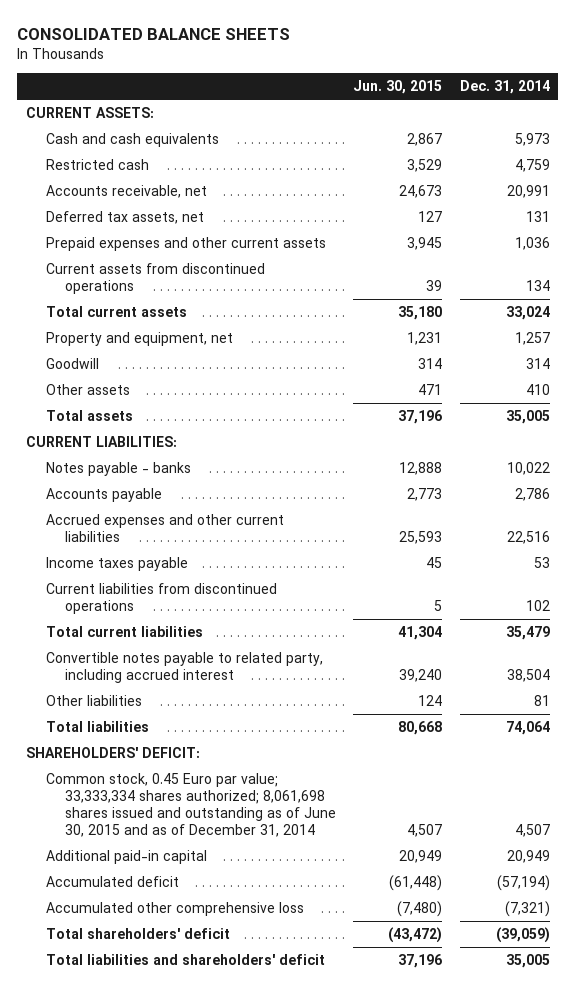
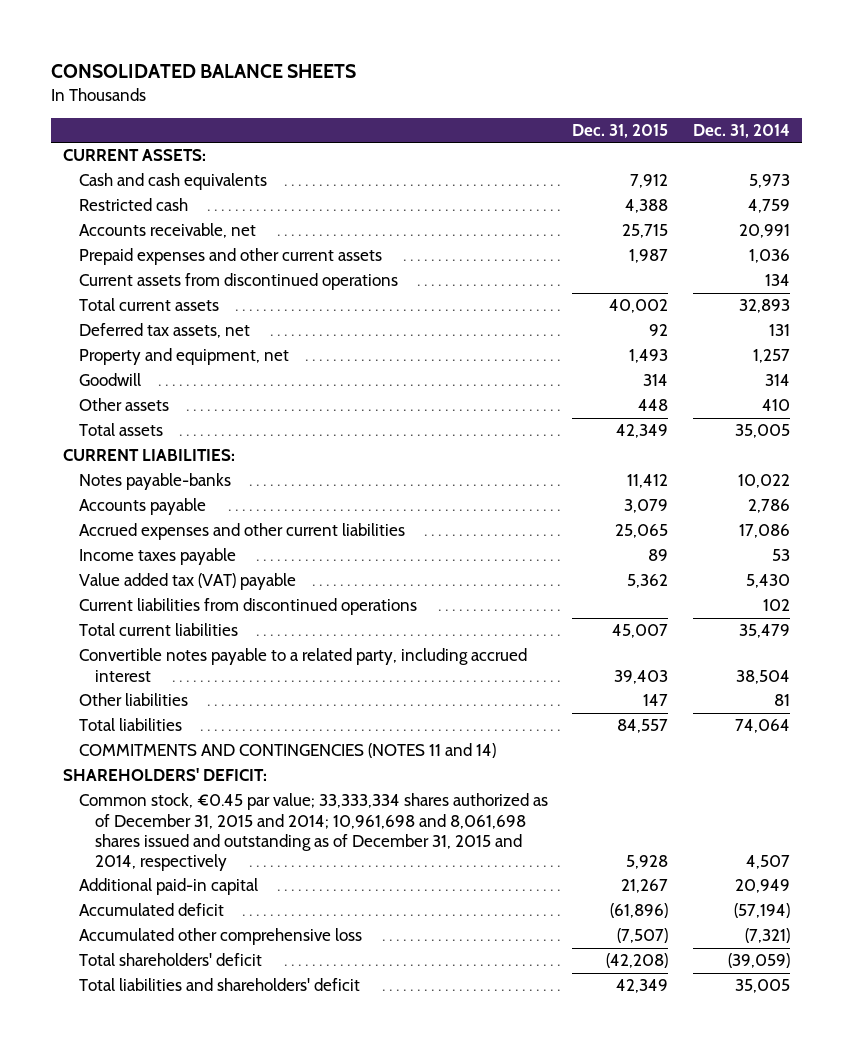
- | Jun. 30, 2015 | Dec. 31, 2014
+ | Dec. 31, 2015 | Dec. 31, 2014
- Total current assets | 35,180 | 33,024
+ Total current assets | 40,002 | 32,893
moved down: Deferred tax assets, net | 92 | 131
- Notes payable - banks | 12,888 | 10,022
+ Notes payable-banks | 11,412 | 10,022
- Accrued expenses and other current liabilities | 25,593 | 22,516
+ Accrued expenses and other current liabilities | 25,065 | 17,086
+ Value added tax (VAT) payable | 5,362 | 5,430
- Convertible notes payable to related party, including accrued interest | 39,240 | 38,504
+ Convertible notes payable to a related party, including accrued interest | 39,403 | 38,504
+ COMMITMENTS AND CONTINGENCIES (NOTES 11 and 14)
- Common stock, 0.45 Euro par value; 33,333,334 shares authorized; 8,061,698 shares issued and outstanding as of June 30, 2015 and as of December 31, 2014 | 4,507 | 4,507
+ Common stock, €0.45 par value; 33,333,334 shares authorized as of December 31, 2015 and 2014; 10,961,698 and 8,061,698 shares issued and outstanding as of December 31, 2015 and 2014, respectively | 5,928 | 4,507

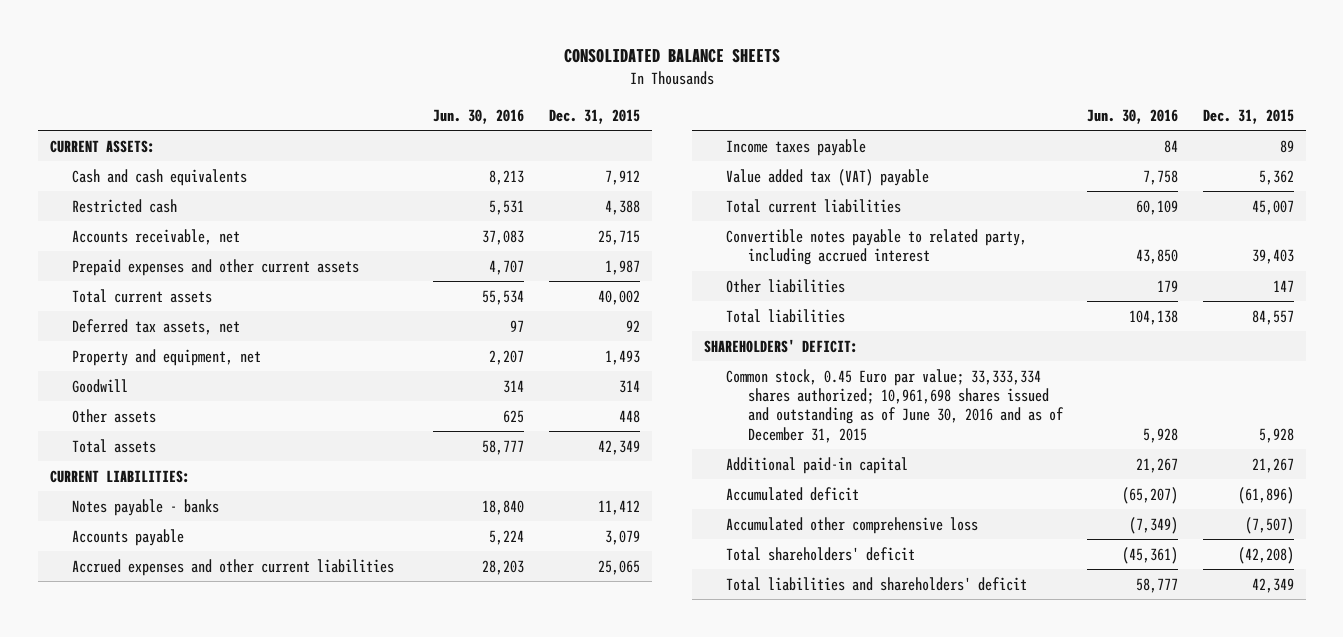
- | Dec. 31, 2015 | Dec. 31, 2014
+ | Jun. 30, 2016 | Dec. 31, 2015
- Current assets from discontinued operations | | 134
- Notes payable-banks | 11,412 | 10,022
+ Notes payable - banks | 18,840 | 11,412
- Current liabilities from discontinued operations | | 102
- Convertible notes payable to a related party, including accrued interest | 39,403 | 38,504
+ Convertible notes payable to related party, including accrued interest | 43,850 | 39,403
- COMMITMENTS AND CONTINGENCIES (NOTES 11 and 14)
- Common stock, €0.45 par value; 33,333,334 shares authorized as of December 31, 2015 and 2014; 10,961,698 and 8,061,698 shares issued and outstanding as of December 31, 2015 and 2014, respectively | 5,928 | 4,507
+ Common stock, 0.45 Euro par value; 33,333,334 shares authorized; 10,961,698 shares issued and outstanding as of June 30, 2016 and as of December 31, 2015 | 5,928 | 5,928

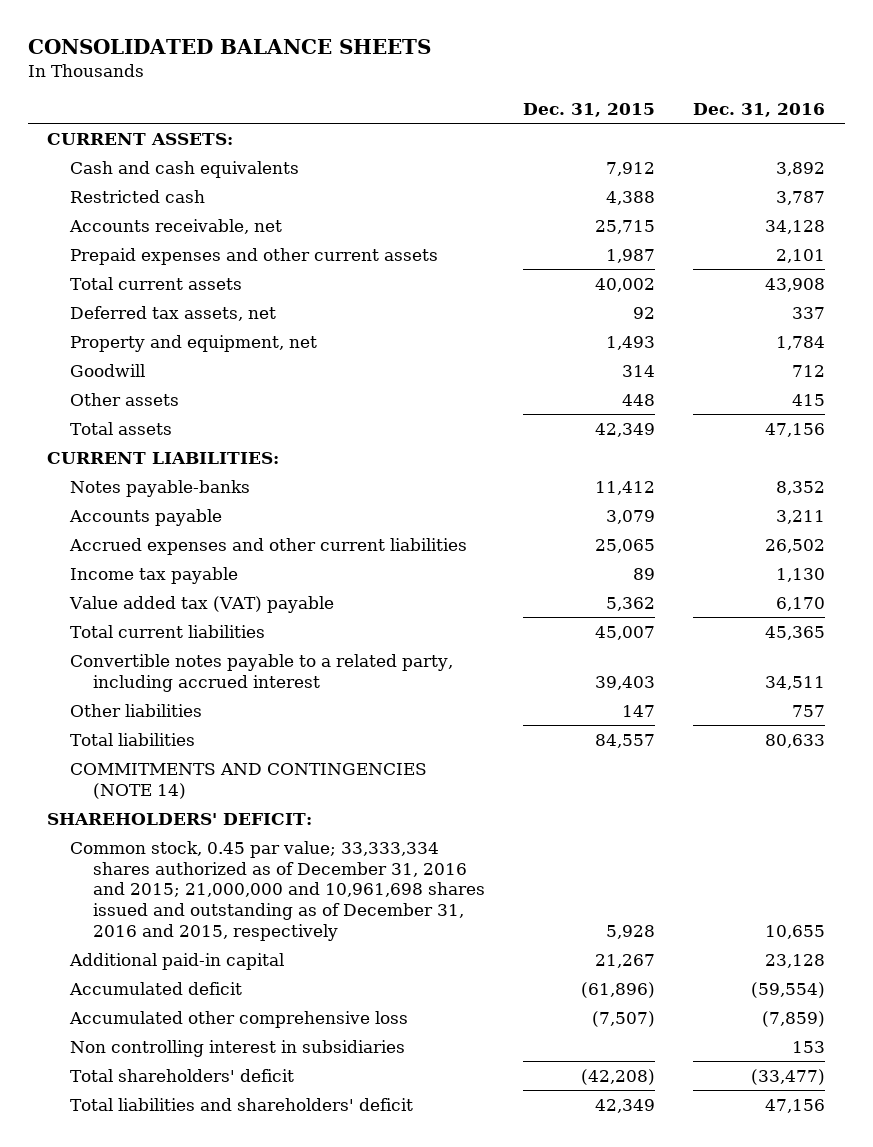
- | Jun. 30, 2016 | Dec. 31, 2015
+ | Dec. 31, 2015 | Dec. 31, 2016
- Notes payable - banks | 18,840 | 11,412
+ Notes payable-banks | 11,412 | 8,352
- Income taxes payable | 84 | 89
+ Income tax payable | 89 | 1,130
- Convertible notes payable to related party, including accrued interest | 43,850 | 39,403
+ Convertible notes payable to a related party, including accrued interest | 39,403 | 34,511
+ COMMITMENTS AND CONTINGENCIES (NOTE 14)
- Common stock, 0.45 Euro par value; 33,333,334 shares authorized; 10,961,698 shares issued and outstanding as of June 30, 2016 and as of December 31, 2015 | 5,928 | 5,928
+ Common stock, 0.45 par value; 33,333,334 shares authorized as of December 31, 2016 and 2015; 21,000,000 and 10,961,698 shares issued and outstanding as of December 31, 2016 and 2015, respectively | 5,928 | 10,655
+ Non controlling interest in subsidiaries | | 153

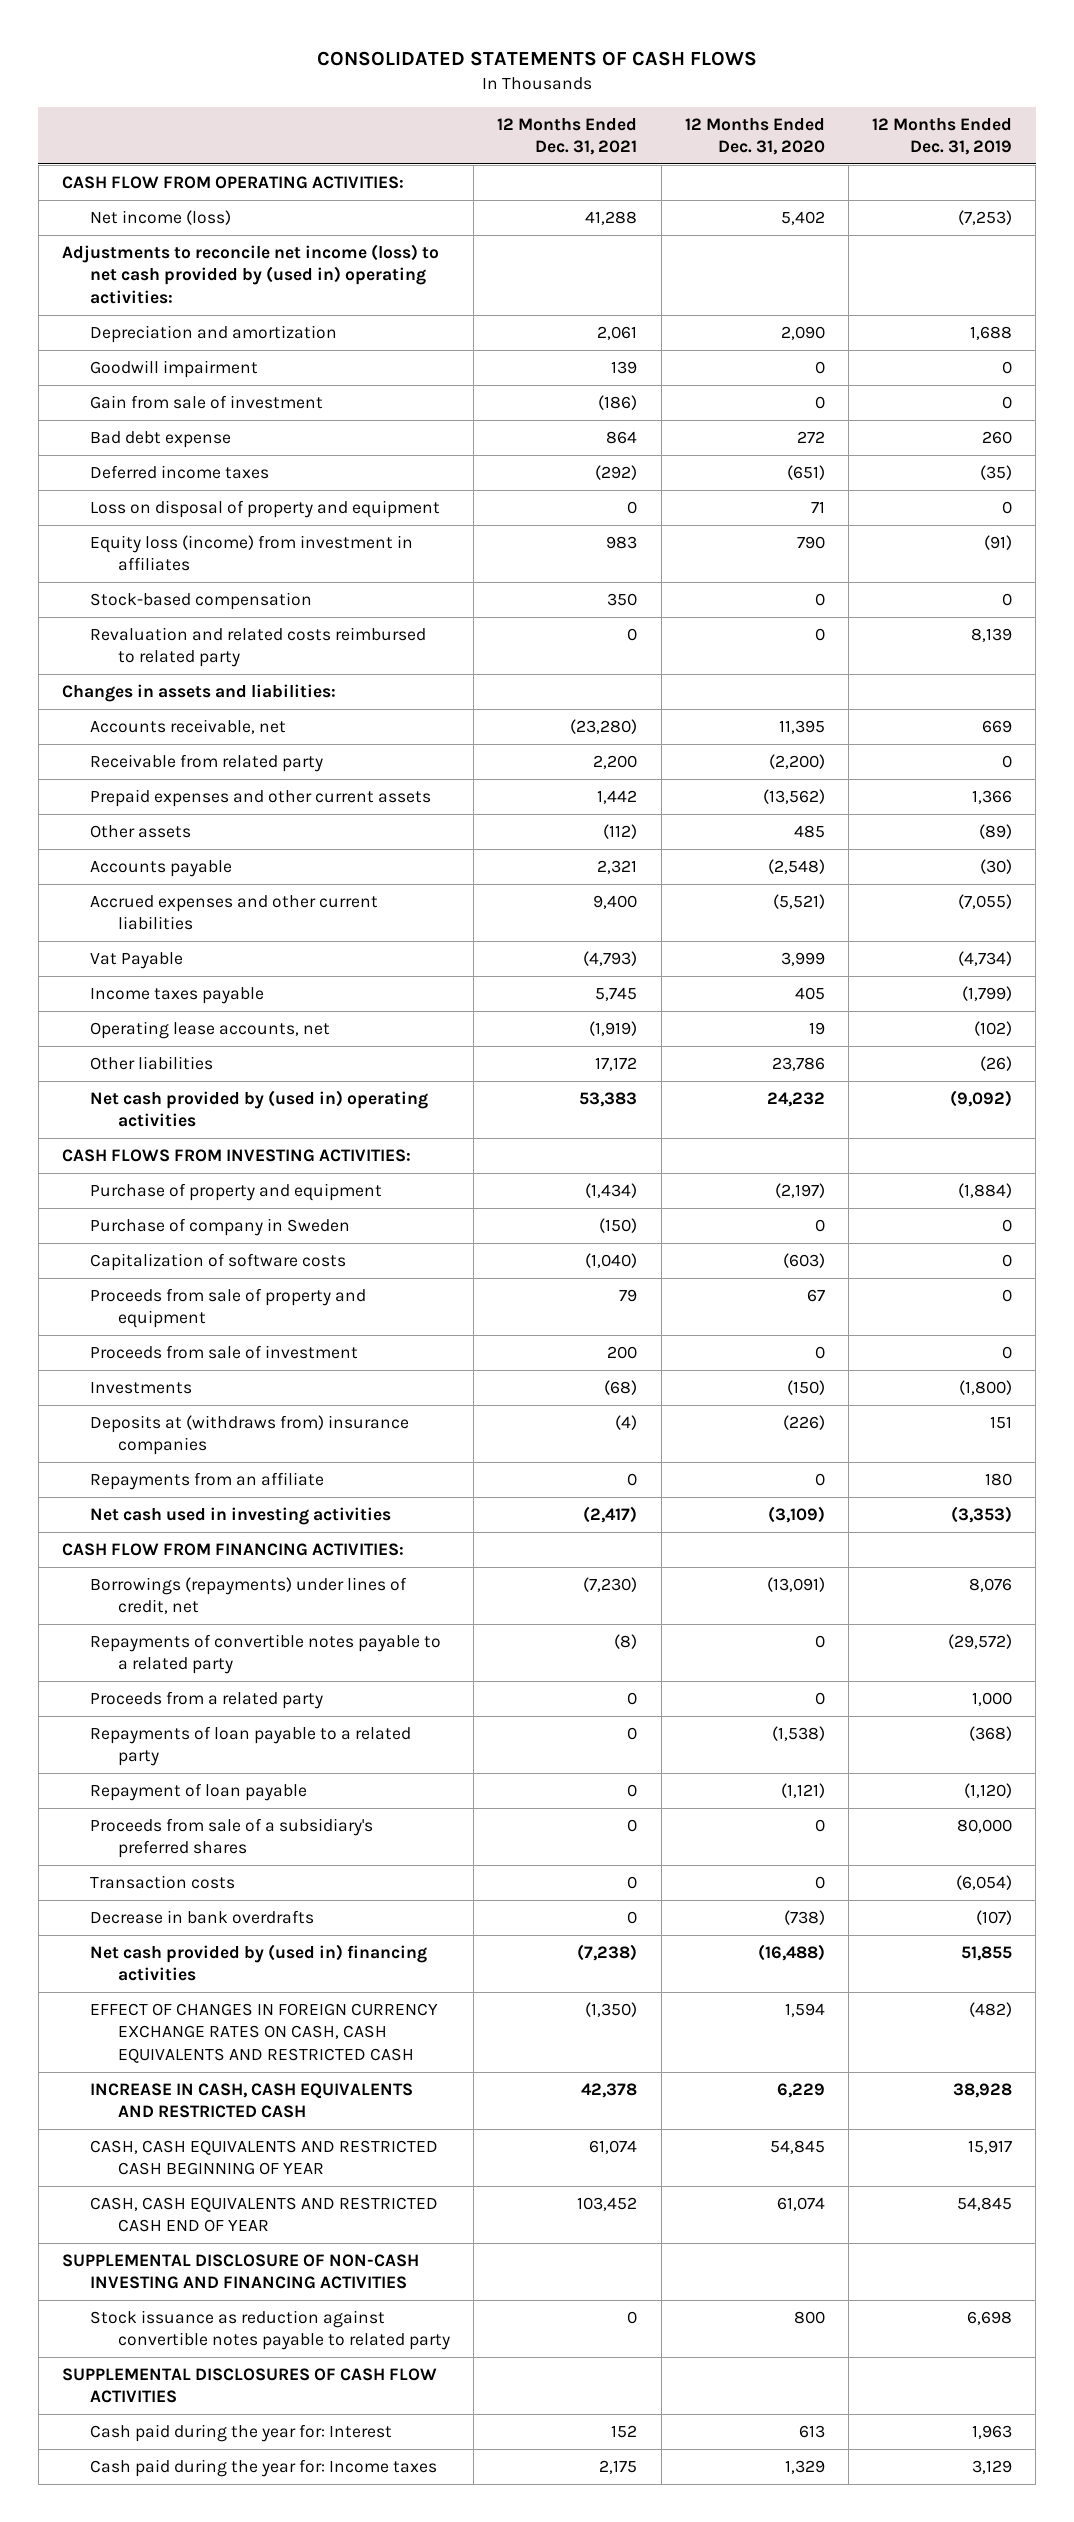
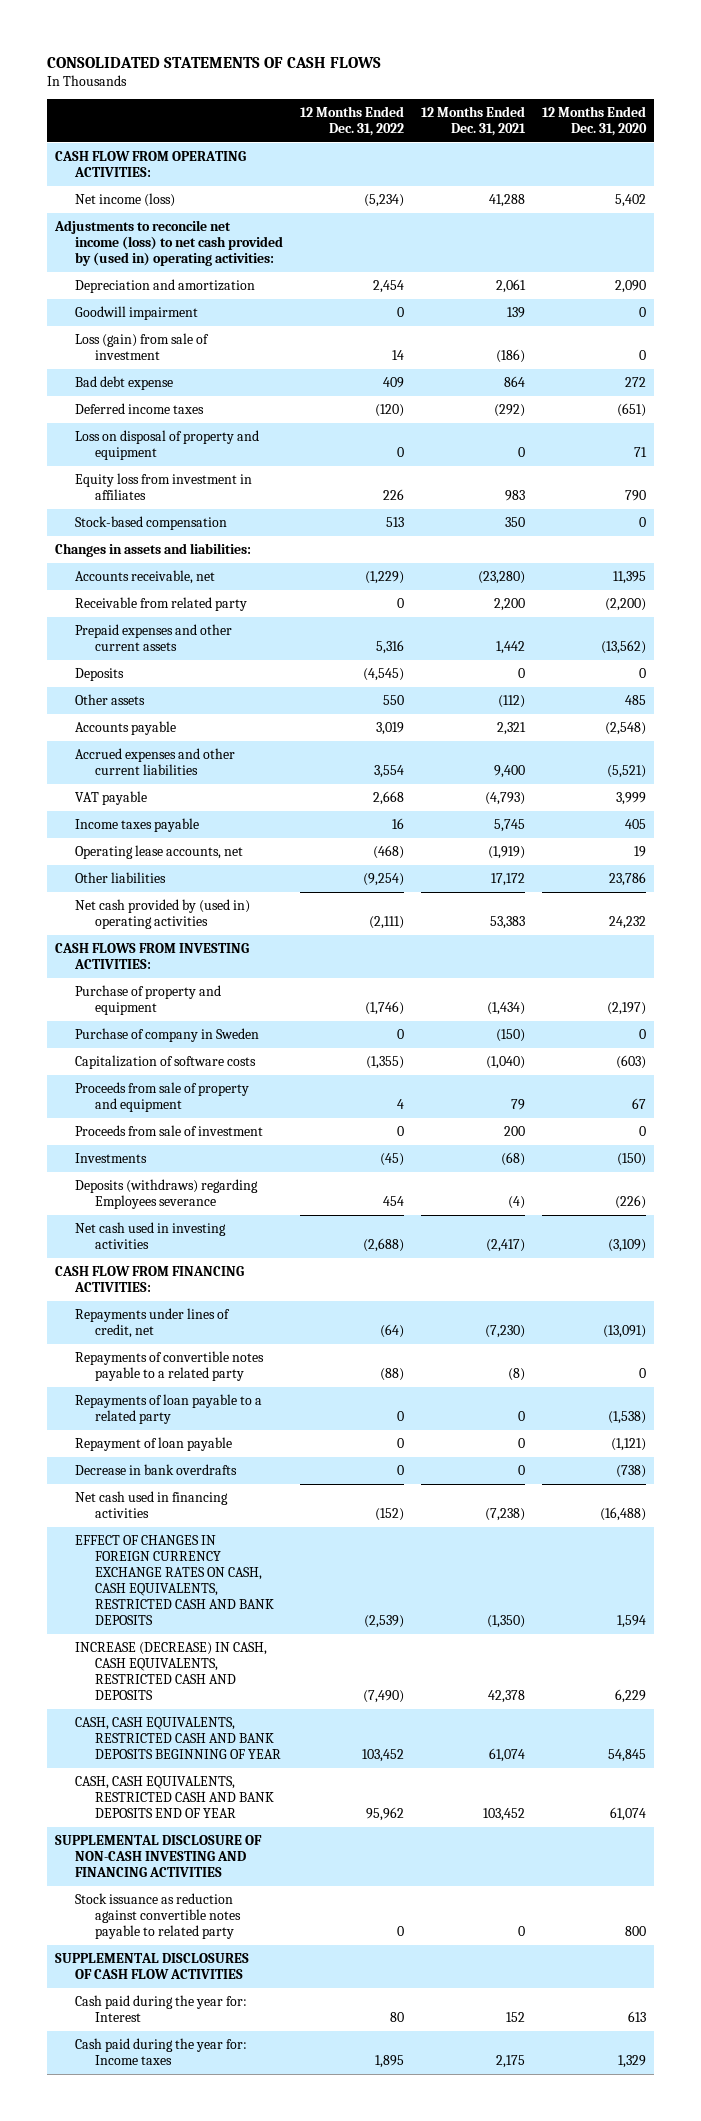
- | 12 Months Ended Dec. 31, 2021 | 12 Months Ended Dec. 31, 2020 | 12 Months Ended Dec. 31, 2019
+ | 12 Months Ended Dec. 31, 2022 | 12 Months Ended Dec. 31, 2021 | 12 Months Ended Dec. 31, 2020
- Gain from sale of investment | (186) | 0 | 0
+ Loss (gain) from sale of investment | 14 | (186) | 0
- Equity loss (income) from investment in affiliates | 983 | 790 | (91)
+ Equity loss from investment in affiliates | 226 | 983 | 790
- Revaluation and related costs reimbursed to related party | 0 | 0 | 8,139
+ Deposits | (4,545) | 0 | 0
- Vat Payable | (4,793) | 3,999 | (4,734)
+ VAT payable | 2,668 | (4,793) | 3,999
- Deposits at (withdraws from) insurance companies | (4) | (226) | 151
- Repayments from an affiliate | 0 | 0 | 180
+ Deposits (withdraws) regarding Employees severance | 454 | (4) | (226)
- Borrowings (repayments) under lines of credit, net | (7,230) | (13,091) | 8,076
+ Repayments under lines of credit, net | (64) | (7,230) | (13,091)
- Proceeds from a related party | 0 | 0 | 1,000
- Proceeds from sale of a subsidiary's preferred shares | 0 | 0 | 80,000
- Transaction costs | 0 | 0 | (6,054)
- Net cash provided by (used in) financing activities | (7,238) | (16,488) | 51,855
- EFFECT OF CHANGES IN FOREIGN CURRENCY EXCHANGE RATES ON CASH, CASH EQUIVALENTS AND RESTRICTED CASH | (1,350) | 1,594 | (482)
- INCREASE IN CASH, CASH EQUIVALENTS AND RESTRICTED CASH | 42,378 | 6,229 | 38,928
- CASH, CASH EQUIVALENTS AND RESTRICTED CASH BEGINNING OF YEAR | 61,074 | 54,845 | 15,917
- CASH, CASH EQUIVALENTS AND RESTRICTED CASH END OF YEAR | 103,452 | 61,074 | 54,845
+ Net cash used in financing activities | (152) | (7,238) | (16,488)
+ EFFECT OF CHANGES IN FOREIGN CURRENCY EXCHANGE RATES ON CASH, CASH EQUIVALENTS, RESTRICTED CASH AND BANK DEPOSITS | (2,539) | (1,350) | 1,594
+ INCREASE (DECREASE) IN CASH, CASH EQUIVALENTS, RESTRICTED CASH AND DEPOSITS | (7,490) | 42,378 | 6,229
+ CASH, CASH EQUIVALENTS, RESTRICTED CASH AND BANK DEPOSITS BEGINNING OF YEAR | 103,452 | 61,074 | 54,845
+ CASH, CASH EQUIVALENTS, RESTRICTED CASH AND BANK DEPOSITS END OF YEAR | 95,962 | 103,452 | 61,074

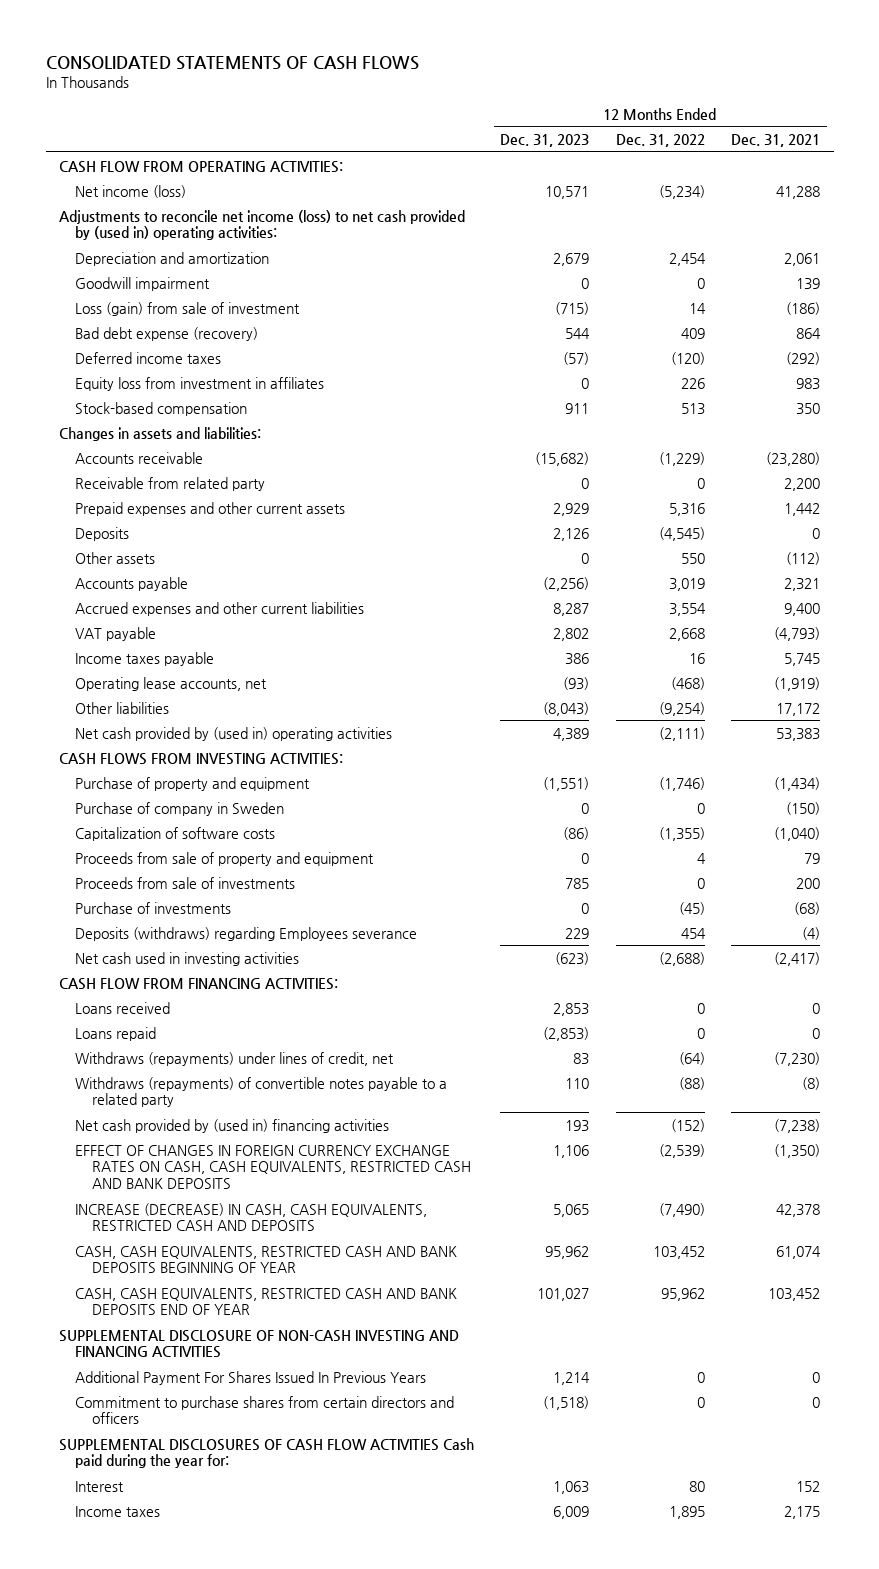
- | 12 Months Ended Dec. 31, 2022 | 12 Months Ended Dec. 31, 2021 | 12 Months Ended Dec. 31, 2020
+ | 12 Months Ended Dec. 31, 2023 | 12 Months Ended Dec. 31, 2022 | 12 Months Ended Dec. 31, 2021
- Bad debt expense | 409 | 864 | 272
+ Bad debt expense (recovery) | 544 | 409 | 864
- Loss on disposal of property and equipment | 0 | 0 | 71
- Accounts receivable, net | (1,229) | (23,280) | 11,395
+ Accounts receivable | (15,682) | (1,229) | (23,280)
- Proceeds from sale of investment | 0 | 200 | 0
- Investments | (45) | (68) | (150)
+ Proceeds from sale of investments | 785 | 0 | 200
+ Purchase of investments | 0 | (45) | (68)
- Repayments under lines of credit, net | (64) | (7,230) | (13,091)
- Repayments of convertible notes payable to a related party | (88) | (8) | 0
- Repayments of loan payable to a related party | 0 | 0 | (1,538)
- Repayment of loan payable | 0 | 0 | (1,121)
- Decrease in bank overdrafts | 0 | 0 | (738)
- Net cash used in financing activities | (152) | (7,238) | (16,488)
+ Loans received | 2,853 | 0 | 0
+ Loans repaid | (2,853) | 0 | 0
+ Withdraws (repayments) under lines of credit, net | 83 | (64) | (7,230)
+ Withdraws (repayments) of convertible notes payable to a related party | 110 | (88) | (8)
+ Net cash provided by (used in) financing activities | 193 | (152) | (7,238)
- Stock issuance as reduction against convertible notes payable to related party | 0 | 0 | 800
- SUPPLEMENTAL DISCLOSURES OF CASH FLOW ACTIVITIES
- Cash paid during the year for: Interest | 80 | 152 | 613
- Cash paid during the year for: Income taxes | 1,895 | 2,175 | 1,329
+ Additional Payment For Shares Issued In Previous Years | 1,214 | 0 | 0
+ Commitment to purchase shares from certain directors and officers | (1,518) | 0 | 0
+ SUPPLEMENTAL DISCLOSURES OF CASH FLOW ACTIVITIES Cash paid during the year for:
+ Interest | 1,063 | 80 | 152
+ Income taxes | 6,009 | 1,895 | 2,175

